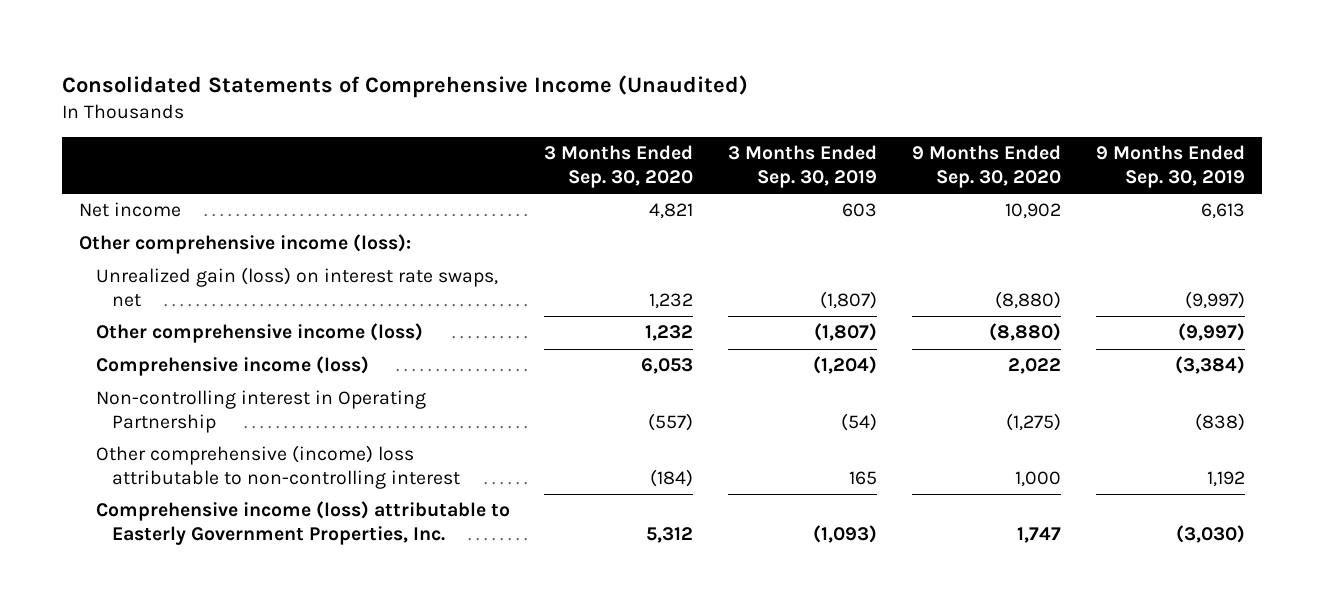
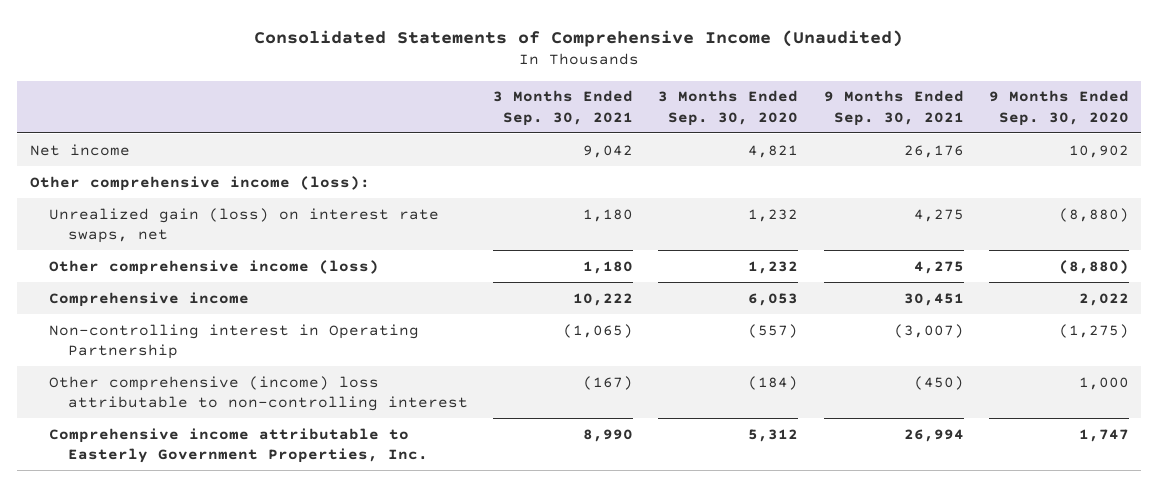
- | 3 Months Ended Sep. 30, 2020 | 3 Months Ended Sep. 30, 2019 | 9 Months Ended Sep. 30, 2020 | 9 Months Ended Sep. 30, 2019
+ | 3 Months Ended Sep. 30, 2021 | 3 Months Ended Sep. 30, 2020 | 9 Months Ended Sep. 30, 2021 | 9 Months Ended Sep. 30, 2020
- Comprehensive income (loss) | 6,053 | (1,204) | 2,022 | (3,384)
+ Comprehensive income | 10,222 | 6,053 | 30,451 | 2,022
- Comprehensive income (loss) attributable to Easterly Government Properties, Inc. | 5,312 | (1,093) | 1,747 | (3,030)
+ Comprehensive income attributable to Easterly Government Properties, Inc. | 8,990 | 5,312 | 26,994 | 1,747

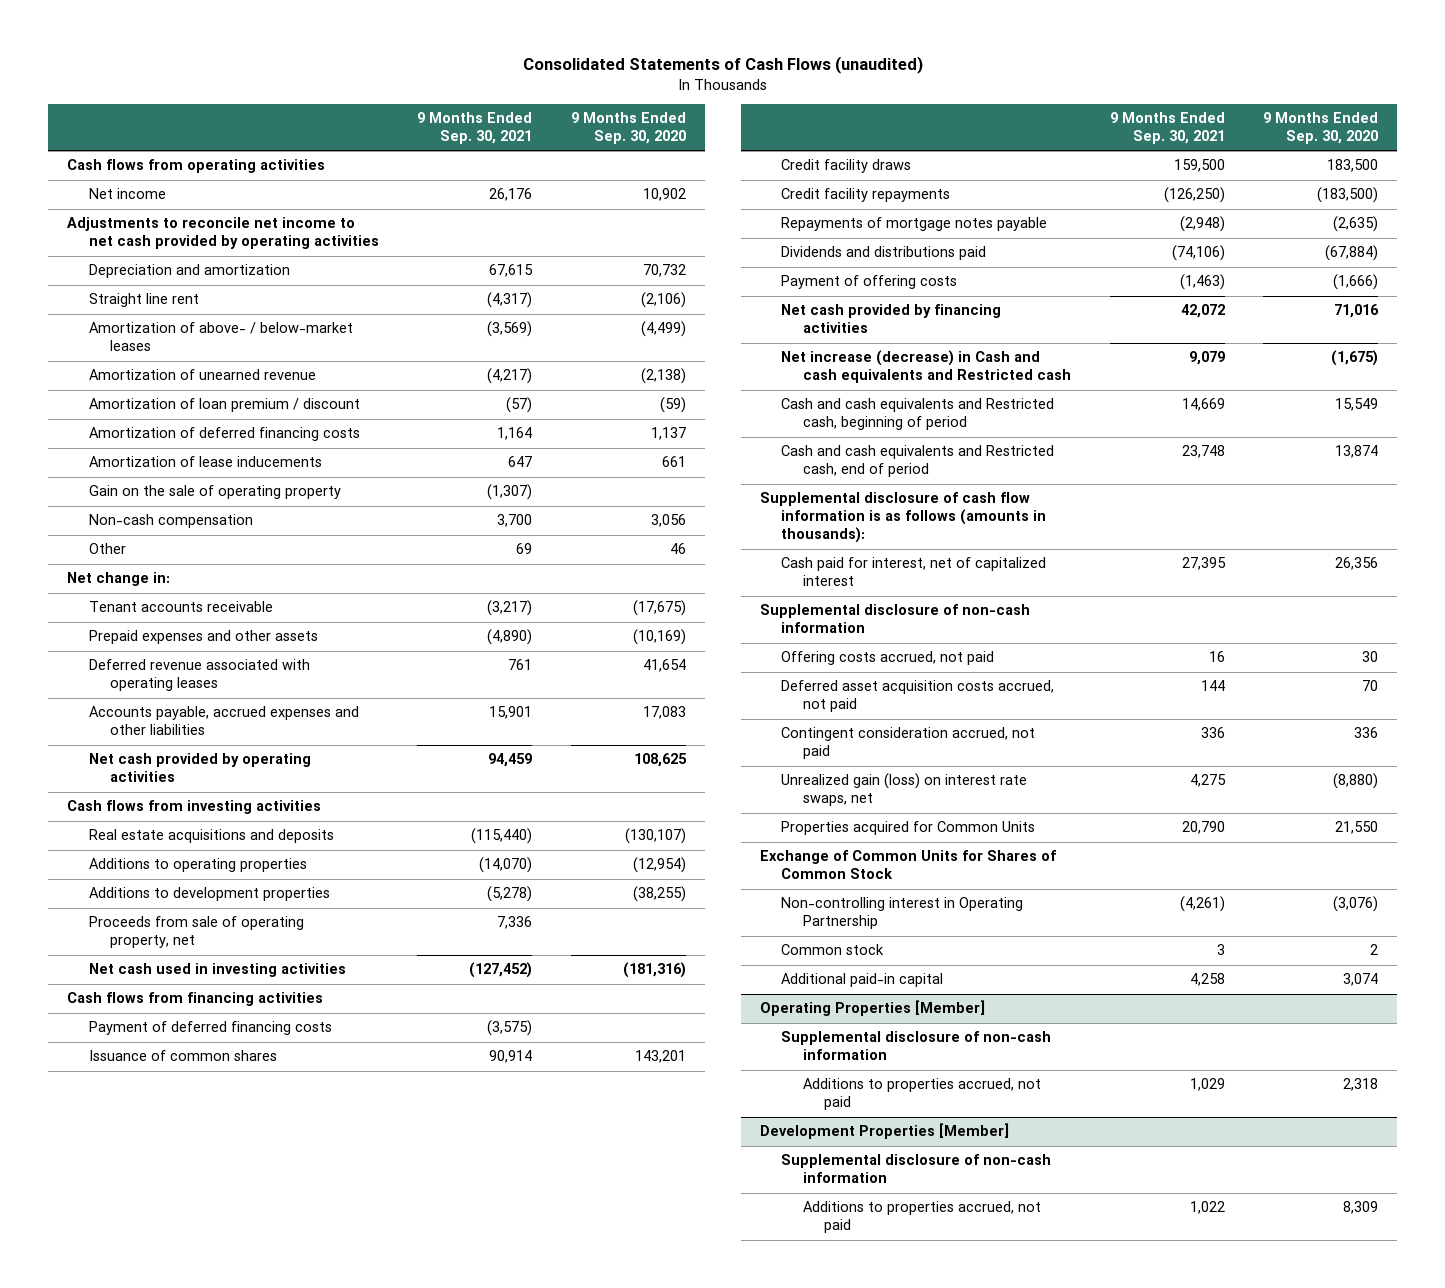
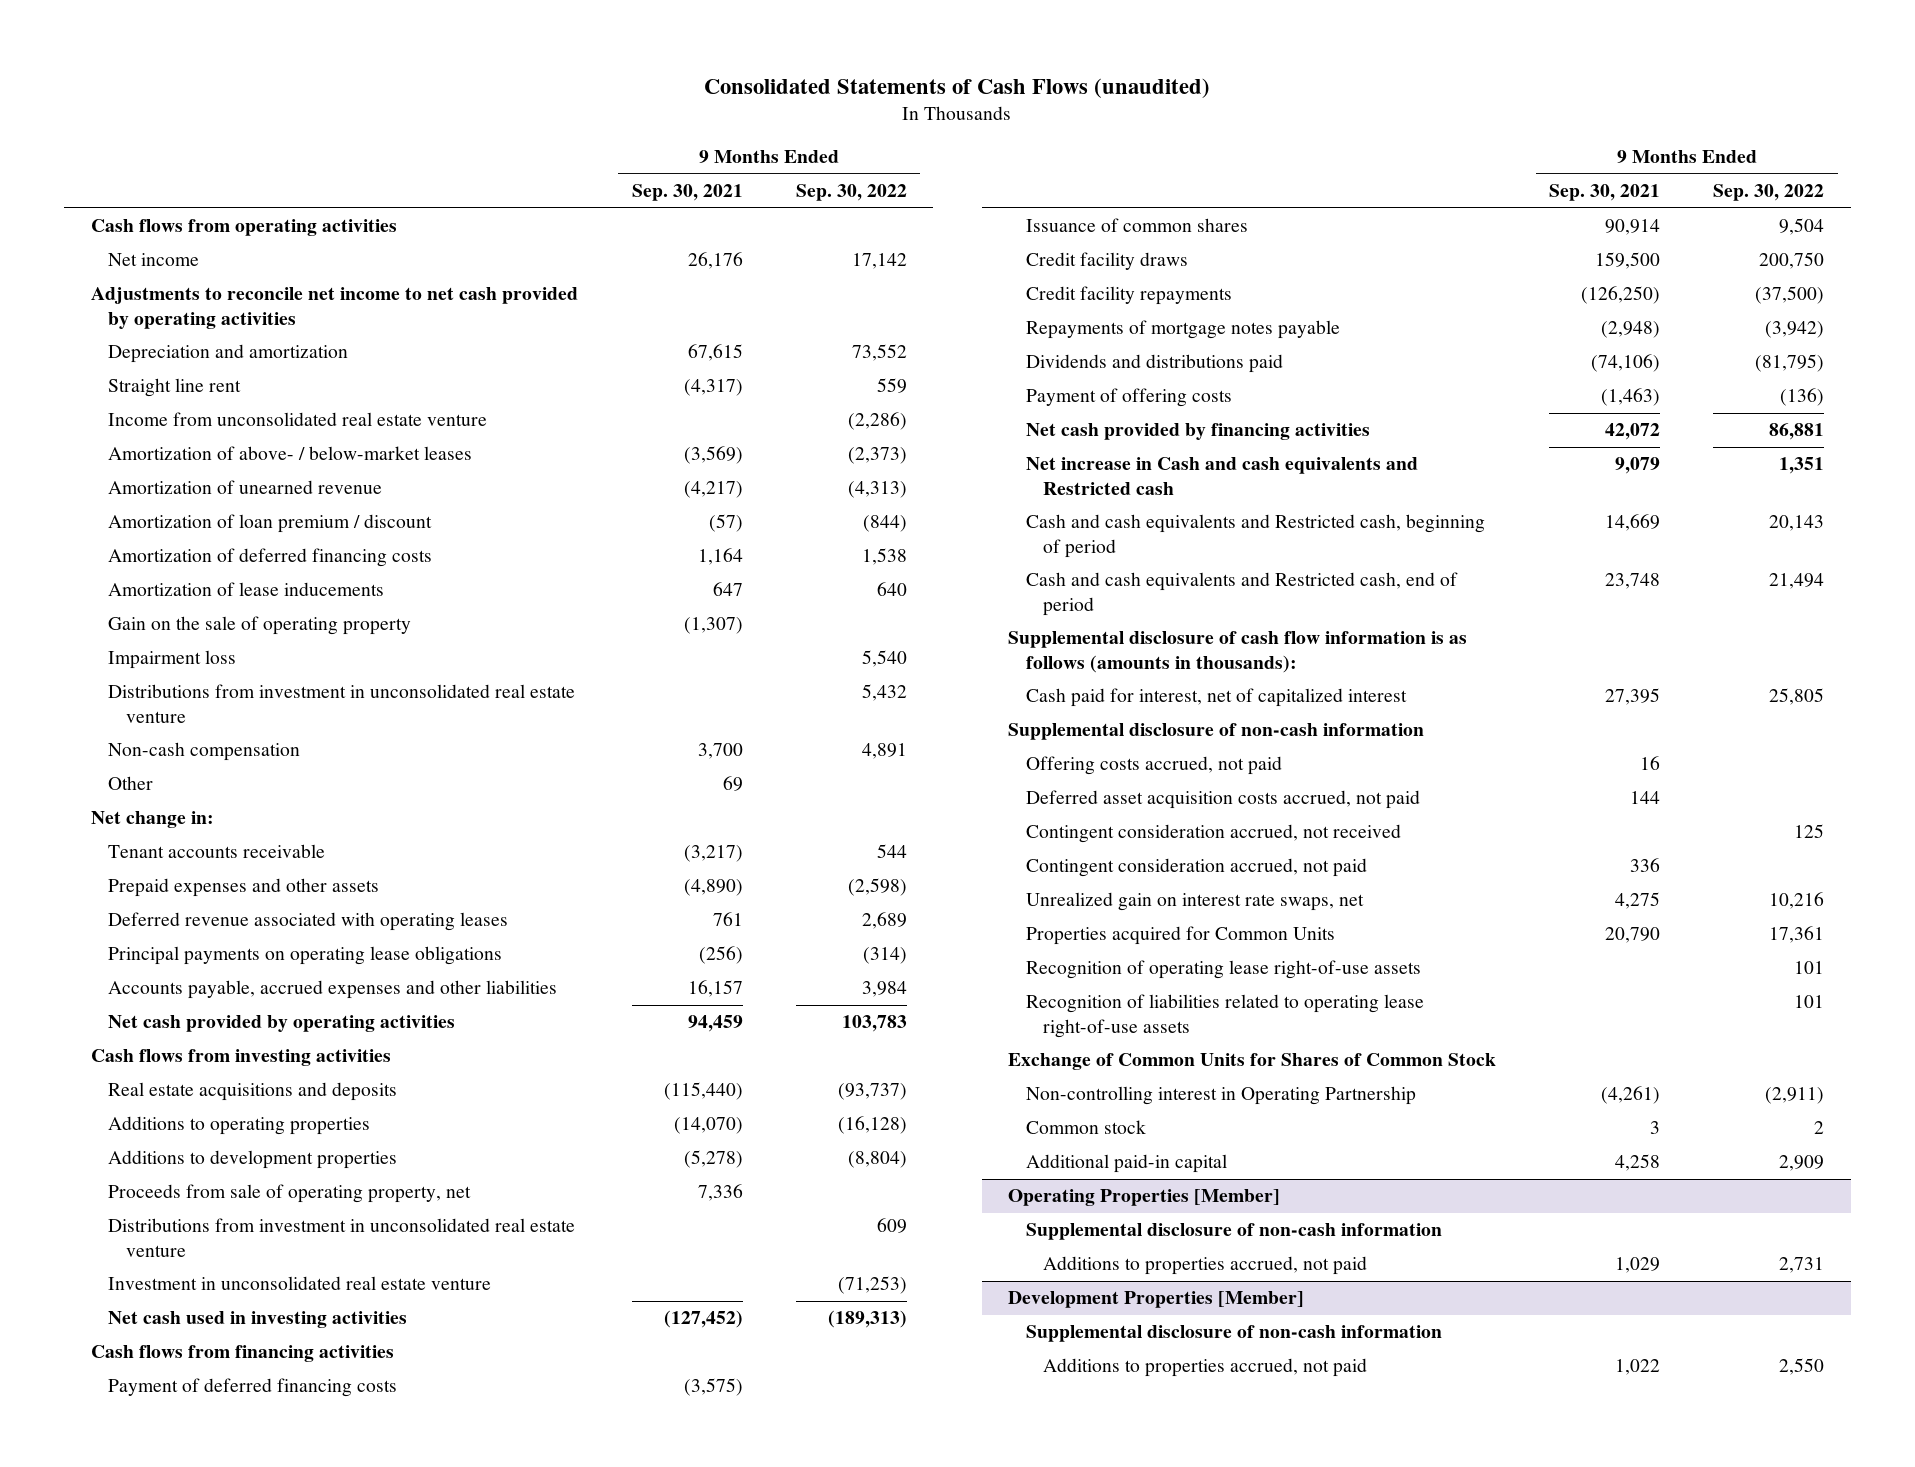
- | 9 Months Ended Sep. 30, 2021 | 9 Months Ended Sep. 30, 2020
+ | 9 Months Ended Sep. 30, 2021 | 9 Months Ended Sep. 30, 2022
+ Income from unconsolidated real estate venture | | (2,286)
+ Impairment loss | | 5,540
+ Distributions from investment in unconsolidated real estate venture | | 5,432
- Accounts payable, accrued expenses and other liabilities | 15,901 | 17,083
+ Principal payments on operating lease obligations | (256) | (314)
+ Accounts payable, accrued expenses and other liabilities | 16,157 | 3,984
+ Distributions from investment in unconsolidated real estate venture | | 609
+ Investment in unconsolidated real estate venture | | (71,253)
- Net increase (decrease) in Cash and cash equivalents and Restricted cash | 9,079 | (1,675)
+ Net increase in Cash and cash equivalents and Restricted cash | 9,079 | 1,351
+ Contingent consideration accrued, not received | | 125
- Unrealized gain (loss) on interest rate swaps, net | 4,275 | (8,880)
+ Unrealized gain on interest rate swaps, net | 4,275 | 10,216
+ Recognition of operating lease right-of-use assets | | 101
+ Recognition of liabilities related to operating lease right-of-use assets | | 101

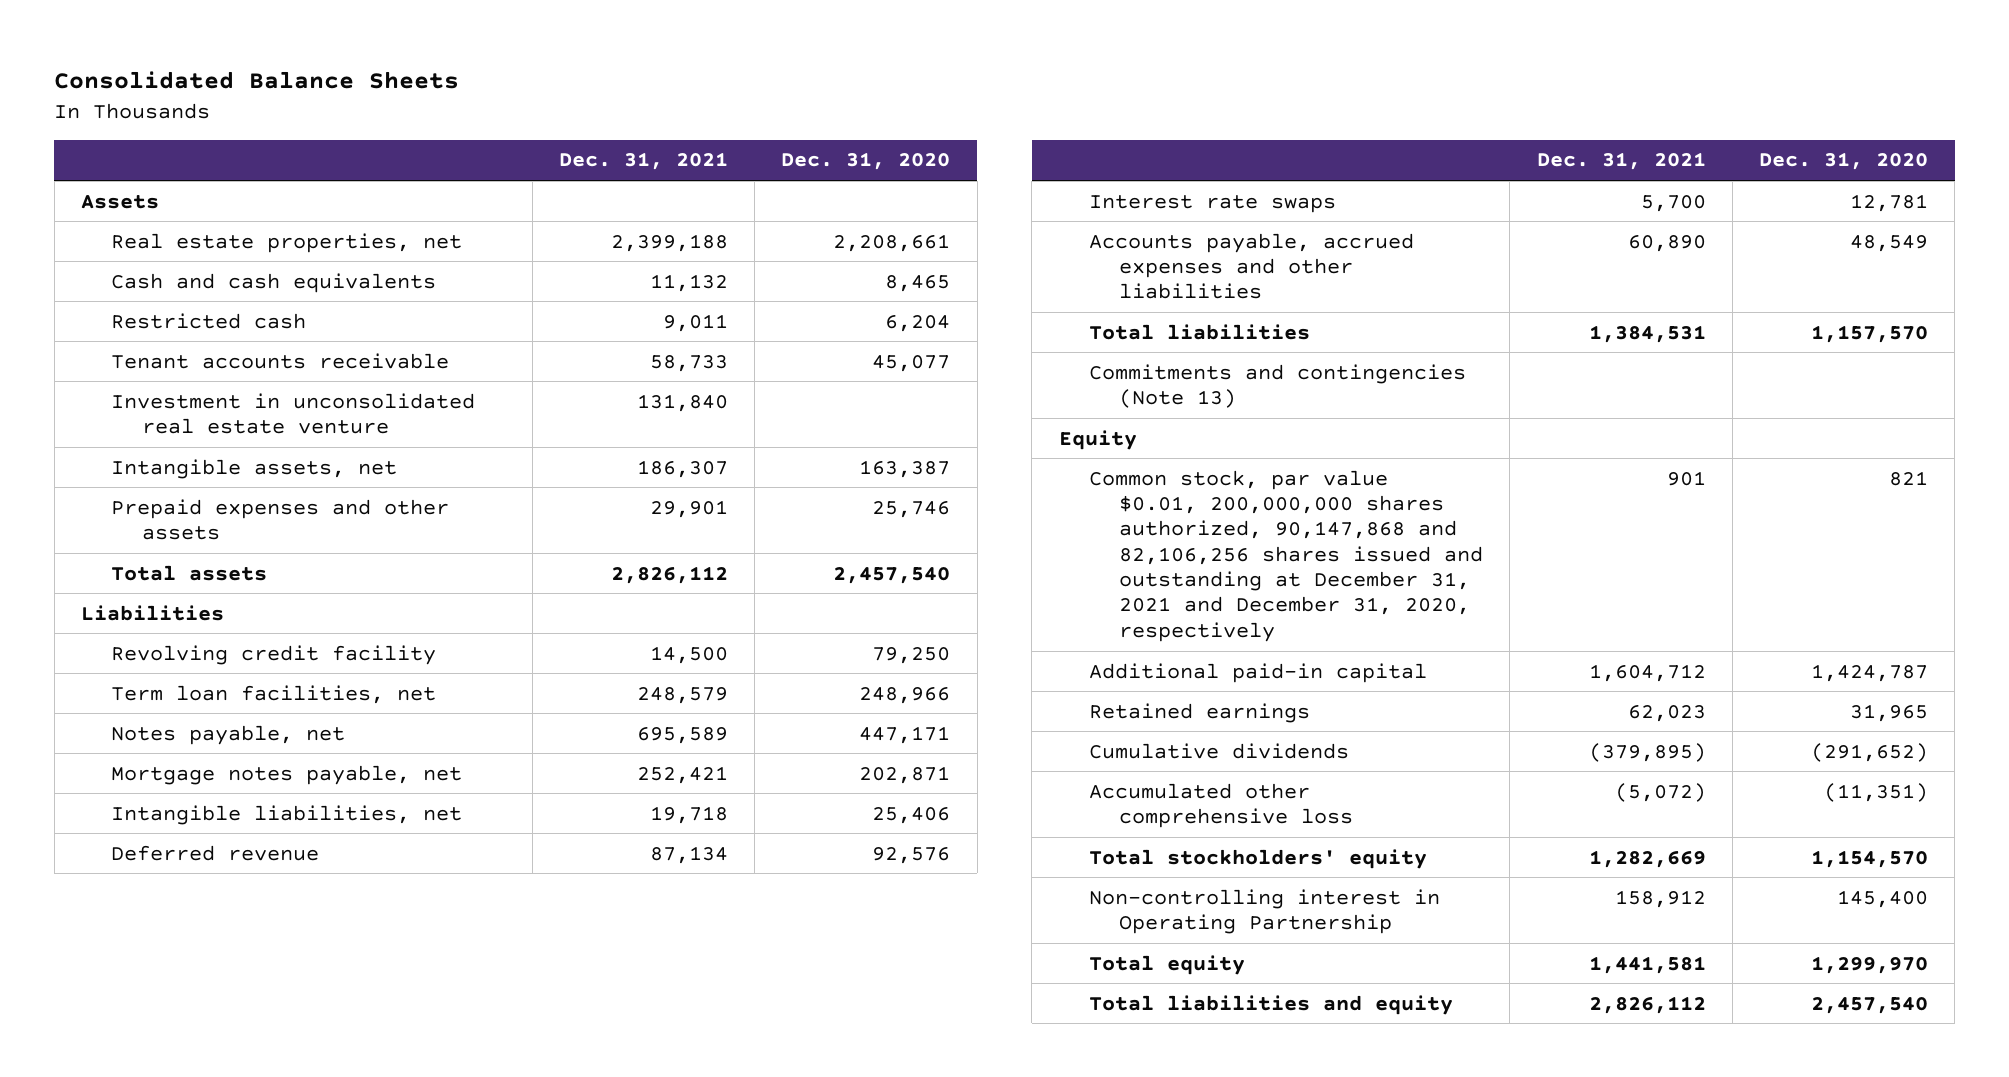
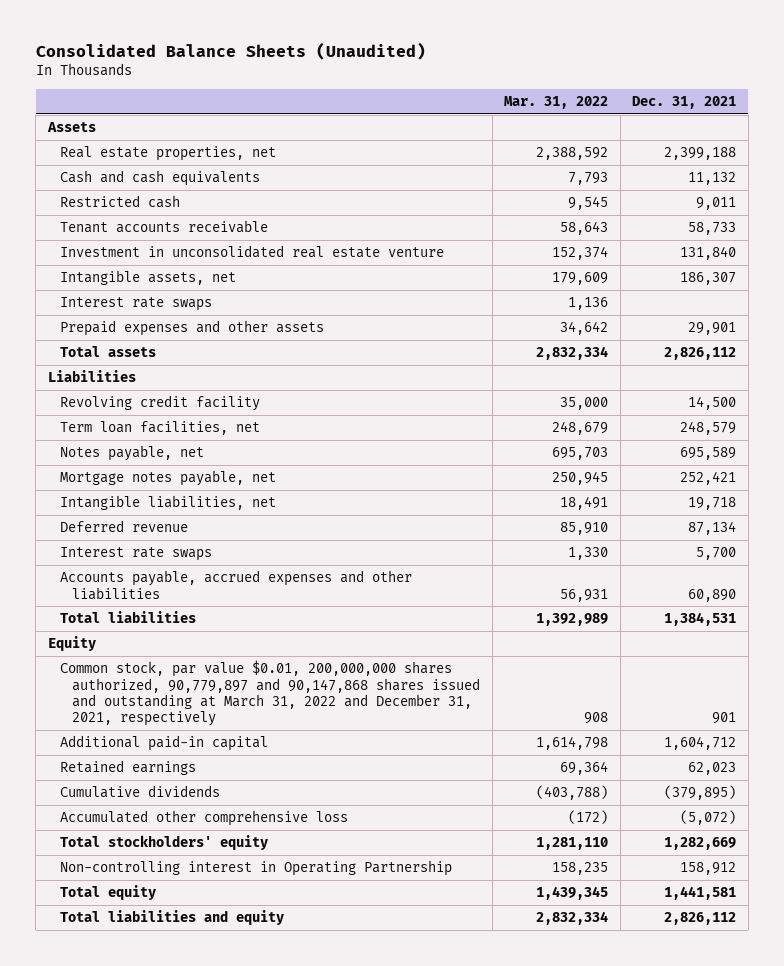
- Consolidated Balance Sheets
+ Consolidated Balance Sheets (Unaudited)
- | Dec. 31, 2021 | Dec. 31, 2020
+ | Mar. 31, 2022 | Dec. 31, 2021
+ Interest rate swaps | 1,136 |
- Commitments and contingencies (Note 13)
- Common stock, par value $0.01, 200,000,000 shares authorized, 90,147,868 and 82,106,256 shares issued and outstanding at December 31, 2021 and December 31, 2020, respectively | 901 | 821
+ Common stock, par value $0.01, 200,000,000 shares authorized, 90,779,897 and 90,147,868 shares issued and outstanding at March 31, 2022 and December 31, 2021, respectively | 908 | 901

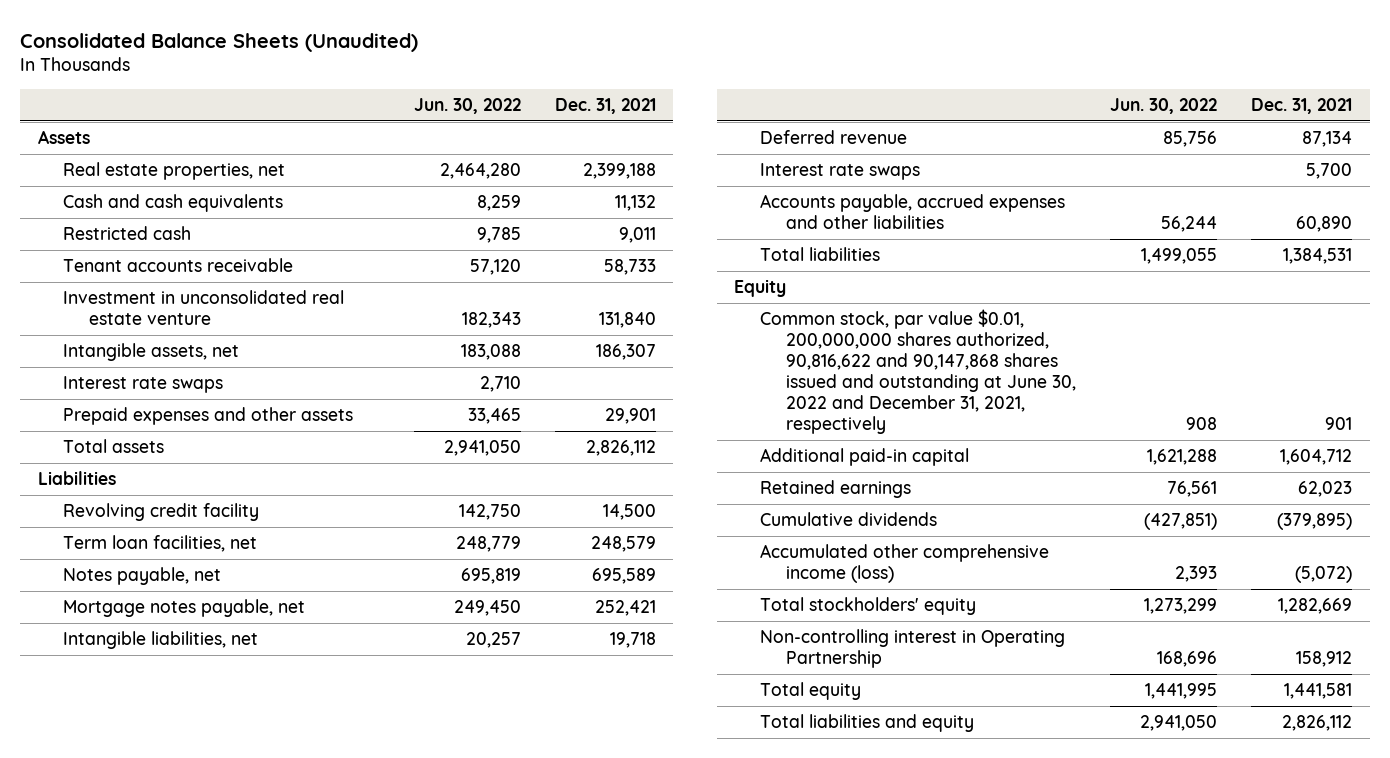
- | Mar. 31, 2022 | Dec. 31, 2021
+ | Jun. 30, 2022 | Dec. 31, 2021
- Common stock, par value $0.01, 200,000,000 shares authorized, 90,779,897 and 90,147,868 shares issued and outstanding at March 31, 2022 and December 31, 2021, respectively | 908 | 901
+ Common stock, par value $0.01, 200,000,000 shares authorized, 90,816,622 and 90,147,868 shares issued and outstanding at June 30, 2022 and December 31, 2021, respectively | 908 | 901
- Accumulated other comprehensive loss | (172) | (5,072)
+ Accumulated other comprehensive income (loss) | 2,393 | (5,072)

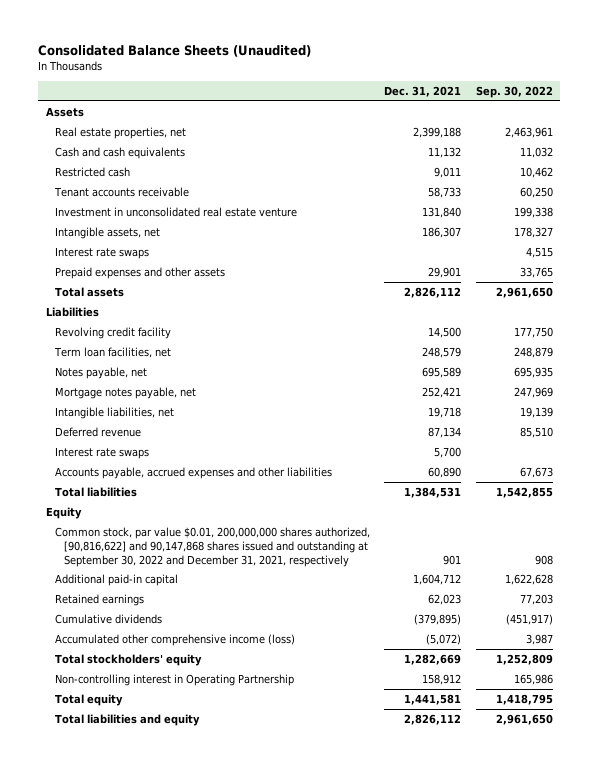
- | Jun. 30, 2022 | Dec. 31, 2021
+ | Dec. 31, 2021 | Sep. 30, 2022
- Common stock, par value $0.01, 200,000,000 shares authorized, 90,816,622 and 90,147,868 shares issued and outstanding at June 30, 2022 and December 31, 2021, respectively | 908 | 901
+ Common stock, par value $0.01, 200,000,000 shares authorized, [90,816,622] and 90,147,868 shares issued and outstanding at September 30, 2022 and December 31, 2021, respectively | 901 | 908

